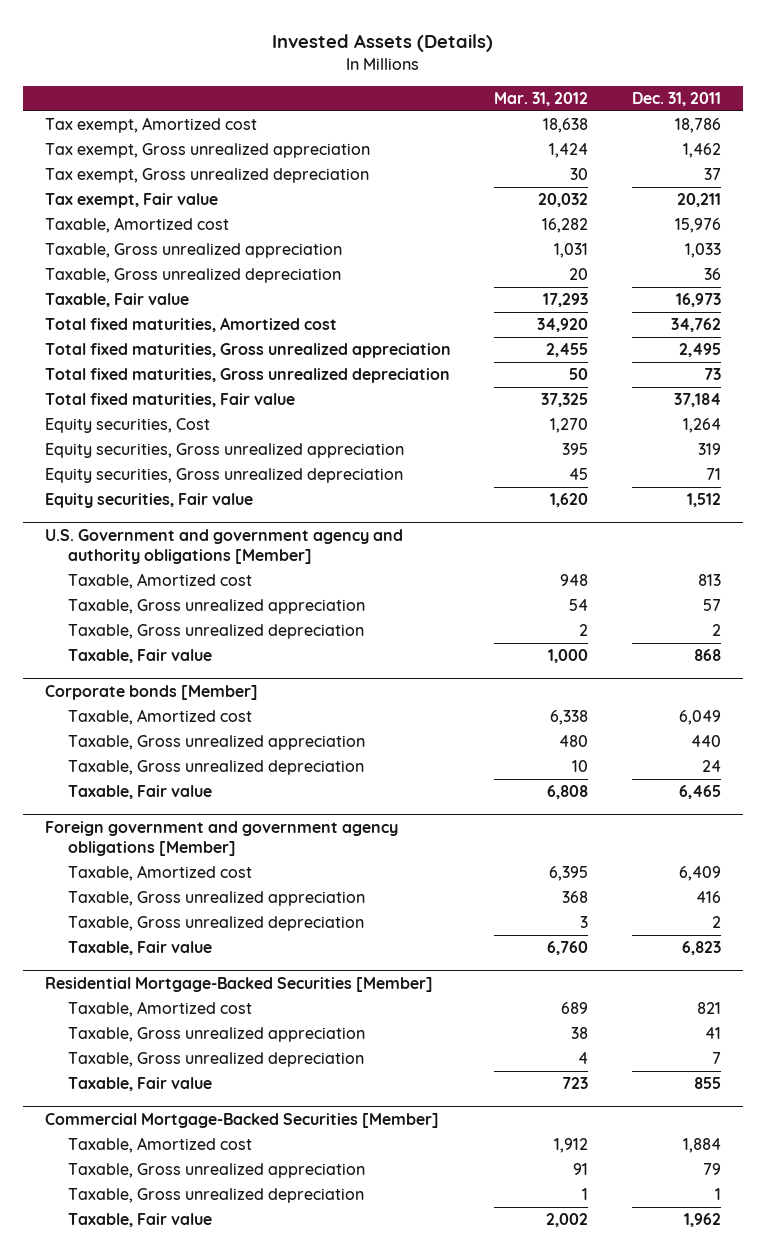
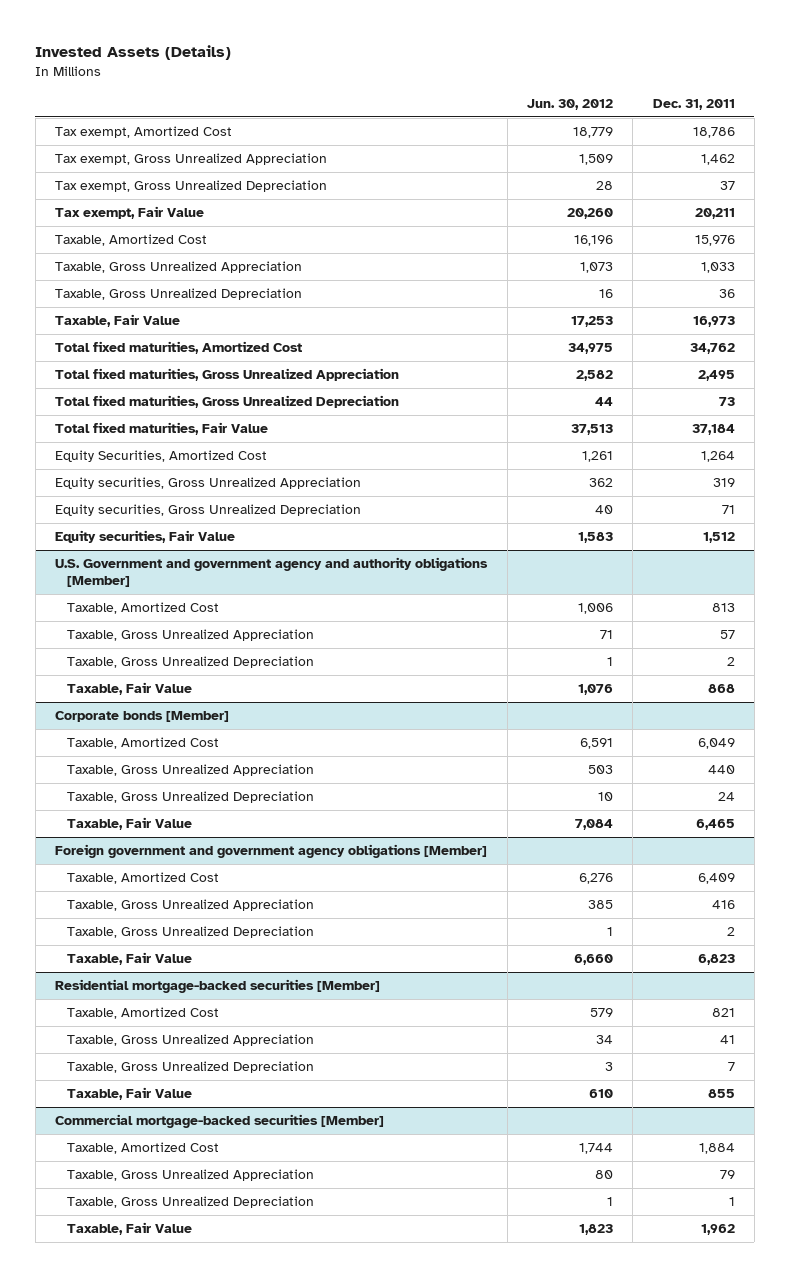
- | Mar. 31, 2012 | Dec. 31, 2011
+ | Jun. 30, 2012 | Dec. 31, 2011
- Tax exempt, Amortized cost | 18,638 | 18,786
- Tax exempt, Gross unrealized appreciation | 1,424 | 1,462
- Tax exempt, Gross unrealized depreciation | 30 | 37
- Tax exempt, Fair value | 20,032 | 20,211
- Taxable, Amortized cost | 16,282 | 15,976
- Taxable, Gross unrealized appreciation | 1,031 | 1,033
- Taxable, Gross unrealized depreciation | 20 | 36
- Taxable, Fair value | 17,293 | 16,973
- Total fixed maturities, Amortized cost | 34,920 | 34,762
- Total fixed maturities, Gross unrealized appreciation | 2,455 | 2,495
- Total fixed maturities, Gross unrealized depreciation | 50 | 73
- Total fixed maturities, Fair value | 37,325 | 37,184
- Equity securities, Cost | 1,270 | 1,264
- Equity securities, Gross unrealized appreciation | 395 | 319
- Equity securities, Gross unrealized depreciation | 45 | 71
- Equity securities, Fair value | 1,620 | 1,512
+ Tax exempt, Amortized Cost | 18,779 | 18,786
+ Tax exempt, Gross Unrealized Appreciation | 1,509 | 1,462
+ Tax exempt, Gross Unrealized Depreciation | 28 | 37
+ Tax exempt, Fair Value | 20,260 | 20,211
+ Taxable, Amortized Cost | 16,196 | 15,976
+ Taxable, Gross Unrealized Appreciation | 1,073 | 1,033
+ Taxable, Gross Unrealized Depreciation | 16 | 36
+ Taxable, Fair Value | 17,253 | 16,973
+ Total fixed maturities, Amortized Cost | 34,975 | 34,762
+ Total fixed maturities, Gross Unrealized Appreciation | 2,582 | 2,495
+ Total fixed maturities, Gross Unrealized Depreciation | 44 | 73
+ Total fixed maturities, Fair Value | 37,513 | 37,184
+ Equity Securities, Amortized Cost | 1,261 | 1,264
+ Equity securities, Gross Unrealized Appreciation | 362 | 319
+ Equity securities, Gross Unrealized Depreciation | 40 | 71
+ Equity securities, Fair Value | 1,583 | 1,512
@ U.S. Government and government agency and authority obligations [Member]
- Taxable, Amortized cost | 948 | 813
- Taxable, Gross unrealized appreciation | 54 | 57
- Taxable, Gross unrealized depreciation | 2 | 2
- Taxable, Fair value | 1,000 | 868
+ Taxable, Amortized Cost | 1,006 | 813
+ Taxable, Gross Unrealized Appreciation | 71 | 57
+ Taxable, Gross Unrealized Depreciation | 1 | 2
+ Taxable, Fair Value | 1,076 | 868
@ Corporate bonds [Member]
- Taxable, Amortized cost | 6,338 | 6,049
- Taxable, Gross unrealized appreciation | 480 | 440
- Taxable, Gross unrealized depreciation | 10 | 24
- Taxable, Fair value | 6,808 | 6,465
+ Taxable, Amortized Cost | 6,591 | 6,049
+ Taxable, Gross Unrealized Appreciation | 503 | 440
+ Taxable, Gross Unrealized Depreciation | 10 | 24
+ Taxable, Fair Value | 7,084 | 6,465
@ Foreign government and government agency obligations [Member]
- Taxable, Amortized cost | 6,395 | 6,409
- Taxable, Gross unrealized appreciation | 368 | 416
- Taxable, Gross unrealized depreciation | 3 | 2
- Taxable, Fair value | 6,760 | 6,823
- Residential Mortgage-Backed Securities [Member]
- Taxable, Amortized cost | 689 | 821
- Taxable, Gross unrealized appreciation | 38 | 41
- Taxable, Gross unrealized depreciation | 4 | 7
- Taxable, Fair value | 723 | 855
- Commercial Mortgage-Backed Securities [Member]
- Taxable, Amortized cost | 1,912 | 1,884
- Taxable, Gross unrealized appreciation | 91 | 79
- Taxable, Gross unrealized depreciation | 1 | 1
- Taxable, Fair value | 2,002 | 1,962
@ Foreign government and government agency obligations [Member]
+ Taxable, Amortized Cost | 6,276 | 6,409
+ Taxable, Gross Unrealized Appreciation | 385 | 416
+ Taxable, Gross Unrealized Depreciation | 1 | 2
+ Taxable, Fair Value | 6,660 | 6,823
+ Residential mortgage-backed securities [Member]
+ Taxable, Amortized Cost | 579 | 821
+ Taxable, Gross Unrealized Appreciation | 34 | 41
+ Taxable, Gross Unrealized Depreciation | 3 | 7
+ Taxable, Fair Value | 610 | 855
+ Commercial mortgage-backed securities [Member]
+ Taxable, Amortized Cost | 1,744 | 1,884
+ Taxable, Gross Unrealized Appreciation | 80 | 79
+ Taxable, Gross Unrealized Depreciation | 1 | 1
+ Taxable, Fair Value | 1,823 | 1,962

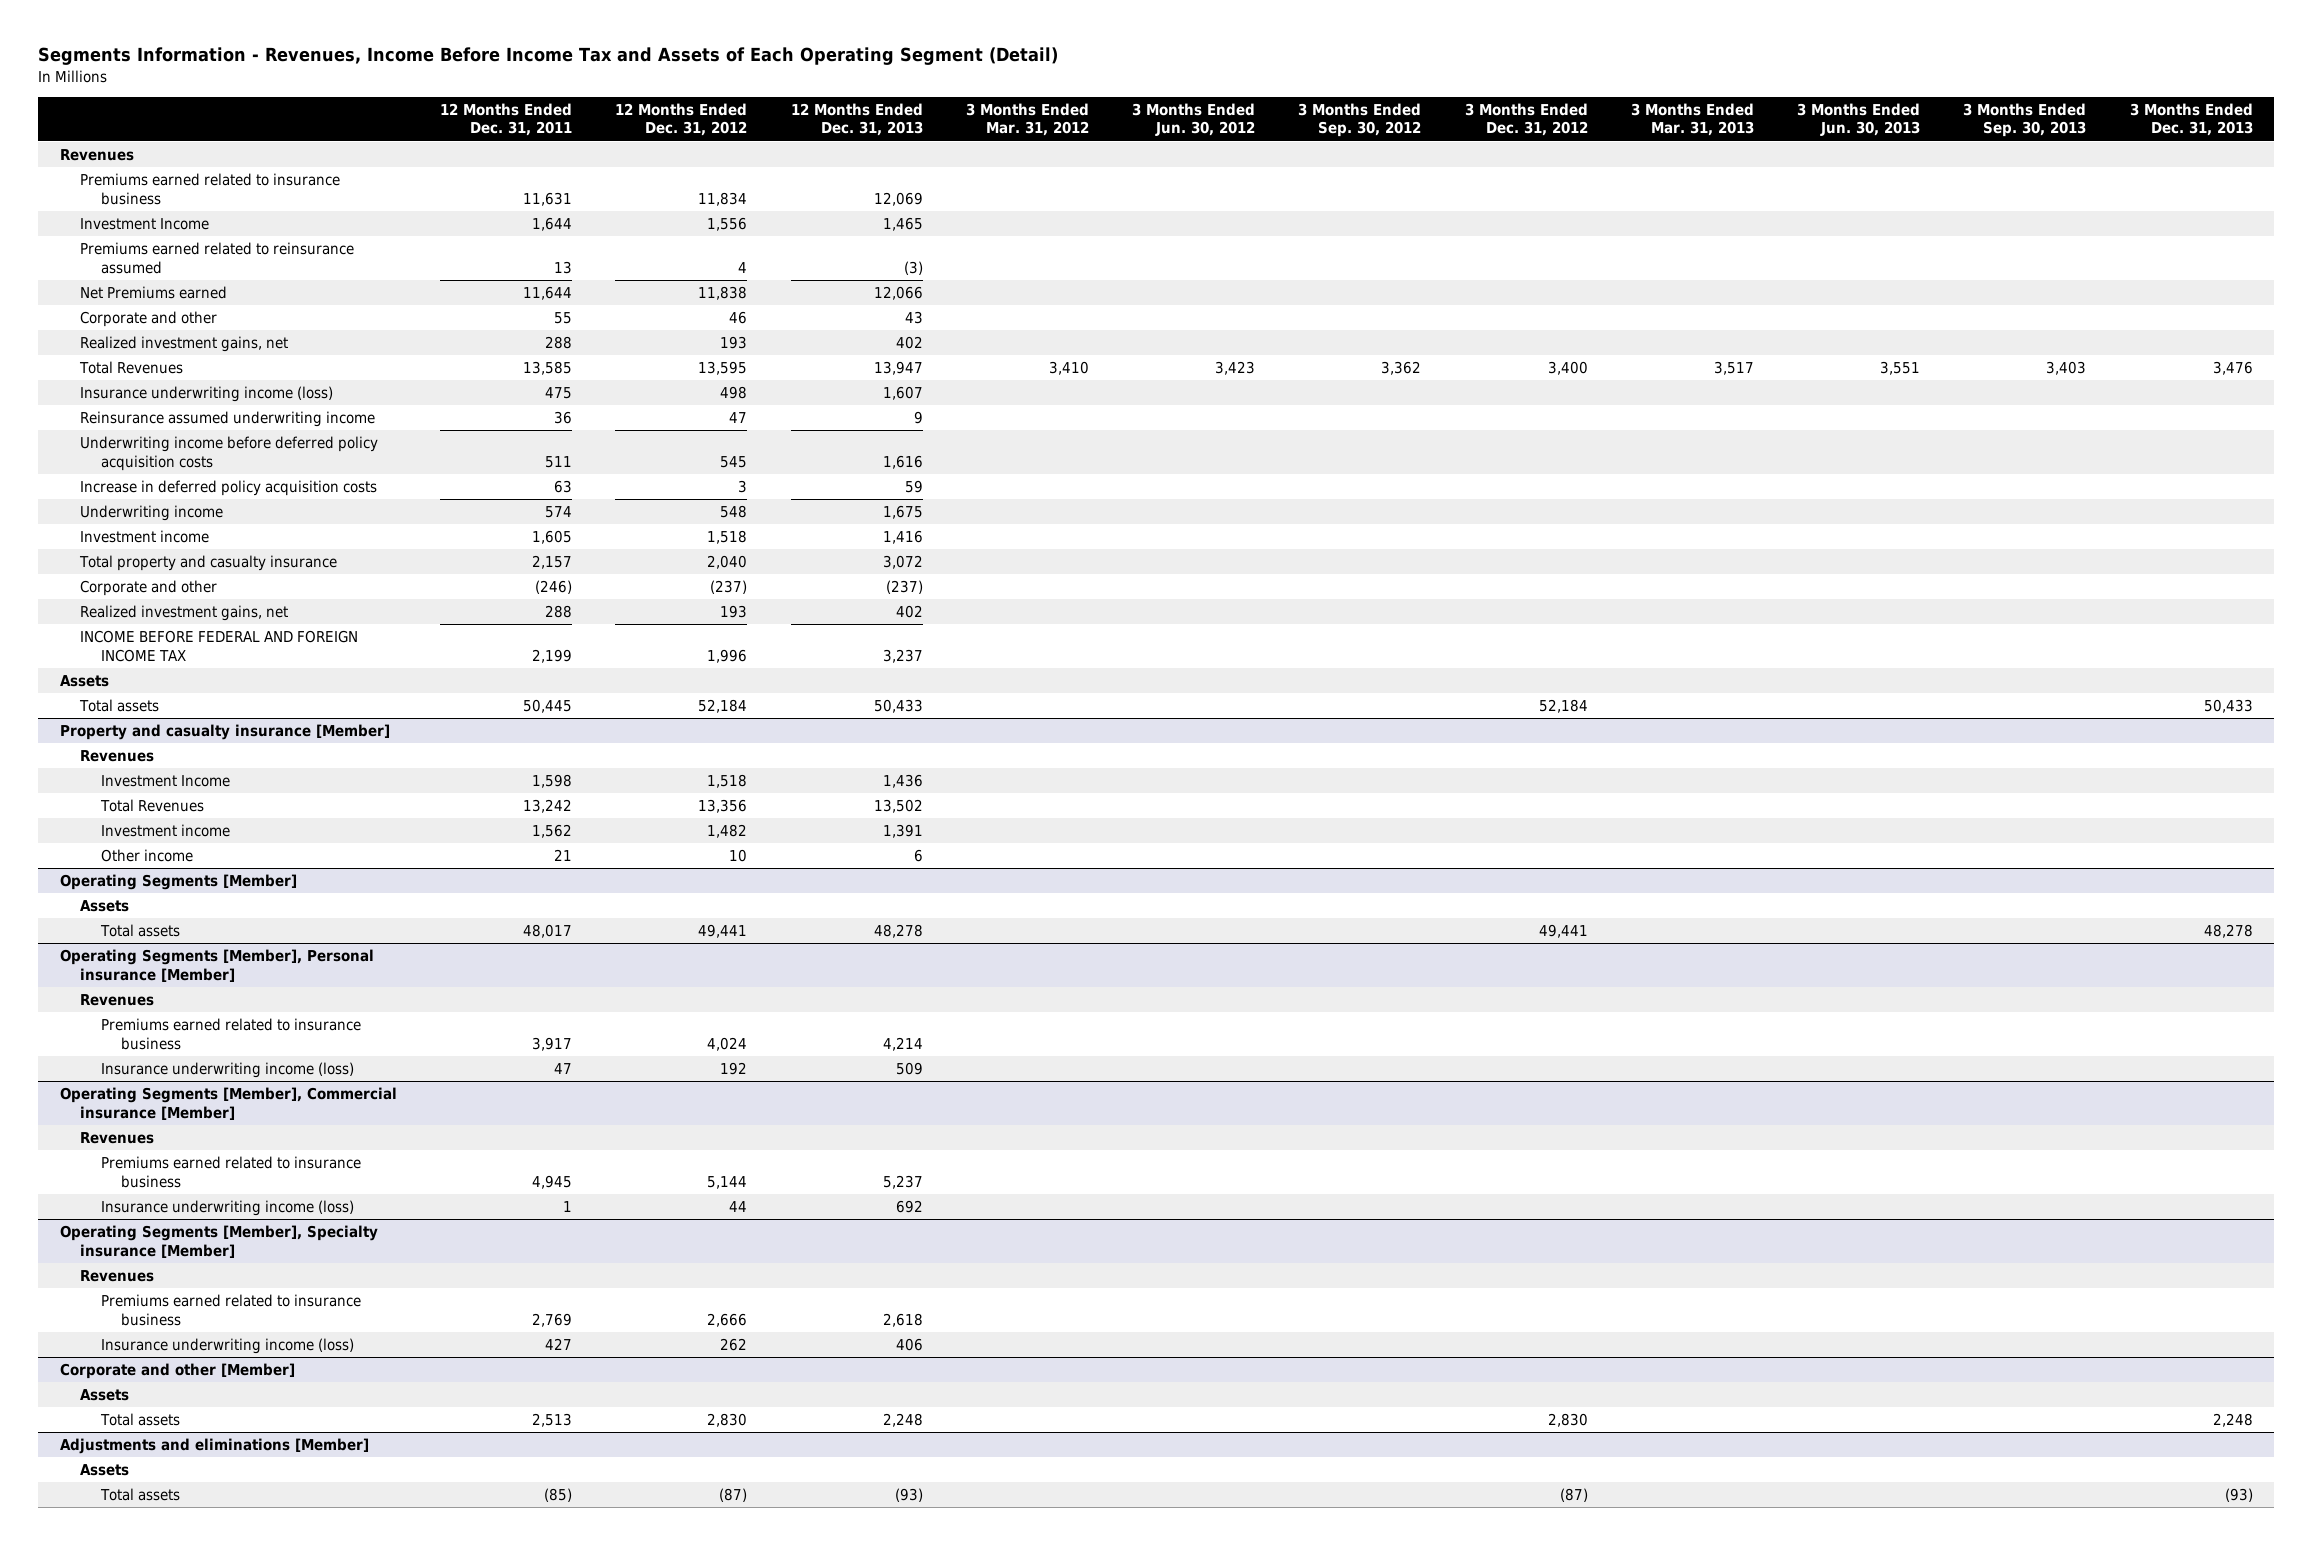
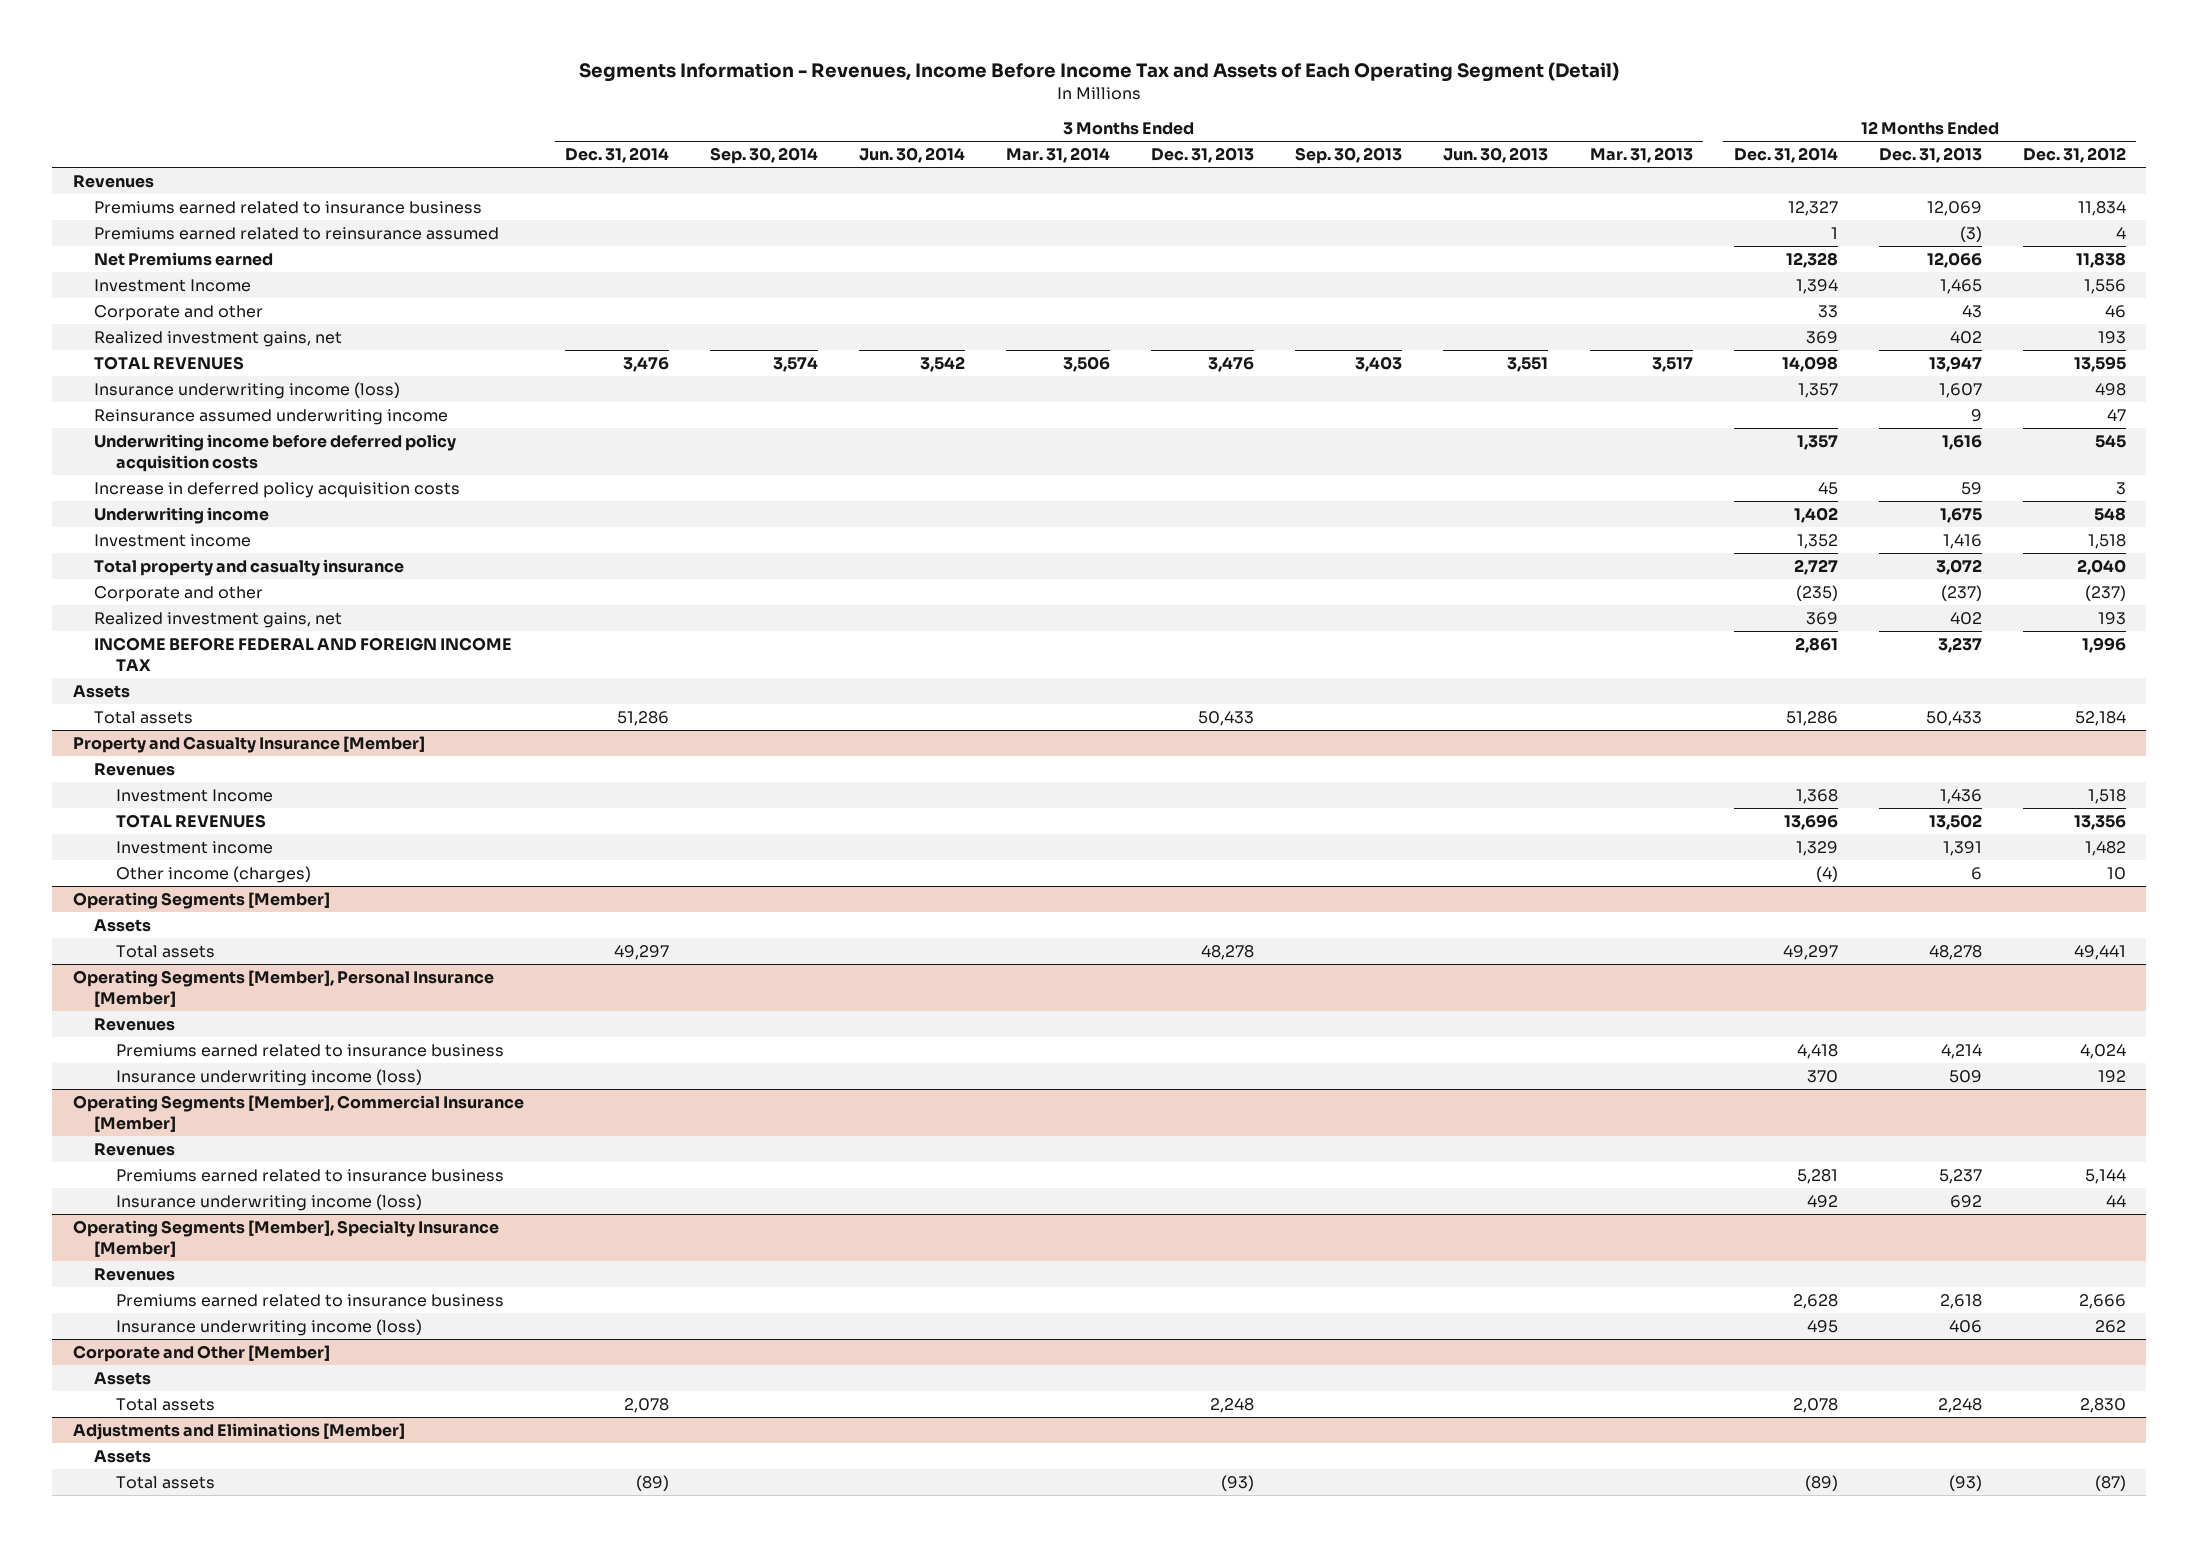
- | 12 Months Ended Dec. 31, 2011 | 12 Months Ended Dec. 31, 2012 | 12 Months Ended Dec. 31, 2013 | 3 Months Ended Mar. 31, 2012 | 3 Months Ended Jun. 30, 2012 | 3 Months Ended Sep. 30, 2012 | 3 Months Ended Dec. 31, 2012 | 3 Months Ended Mar. 31, 2013 | 3 Months Ended Jun. 30, 2013 | 3 Months Ended Sep. 30, 2013 | 3 Months Ended Dec. 31, 2013
+ | 3 Months Ended Dec. 31, 2014 | 3 Months Ended Sep. 30, 2014 | 3 Months Ended Jun. 30, 2014 | 3 Months Ended Mar. 31, 2014 | 3 Months Ended Dec. 31, 2013 | 3 Months Ended Sep. 30, 2013 | 3 Months Ended Jun. 30, 2013 | 3 Months Ended Mar. 31, 2013 | 12 Months Ended Dec. 31, 2014 | 12 Months Ended Dec. 31, 2013 | 12 Months Ended Dec. 31, 2012
moved down: Investment Income | | | | | | | | | 1,394 | 1,465 | 1,556
- Total Revenues | 13,585 | 13,595 | 13,947 | 3,410 | 3,423 | 3,362 | 3,400 | 3,517 | 3,551 | 3,403 | 3,476
+ TOTAL REVENUES | 3,476 | 3,574 | 3,542 | 3,506 | 3,476 | 3,403 | 3,551 | 3,517 | 14,098 | 13,947 | 13,595
- Property and casualty insurance [Member]
+ Property and Casualty Insurance [Member]
- Total Revenues | 13,242 | 13,356 | 13,502 | | | | | | | |
+ TOTAL REVENUES | | | | | | | | | 13,696 | 13,502 | 13,356
- Other income | 21 | 10 | 6 | | | | | | | |
+ Other income (charges) | | | | | | | | | (4) | 6 | 10
- Operating Segments [Member], Personal insurance [Member]
+ Operating Segments [Member], Personal Insurance [Member]
- Operating Segments [Member], Commercial insurance [Member]
+ Operating Segments [Member], Commercial Insurance [Member]
- Operating Segments [Member], Specialty insurance [Member]
+ Operating Segments [Member], Specialty Insurance [Member]
- Corporate and other [Member]
+ Corporate and Other [Member]
- Adjustments and eliminations [Member]
+ Adjustments and Eliminations [Member]

